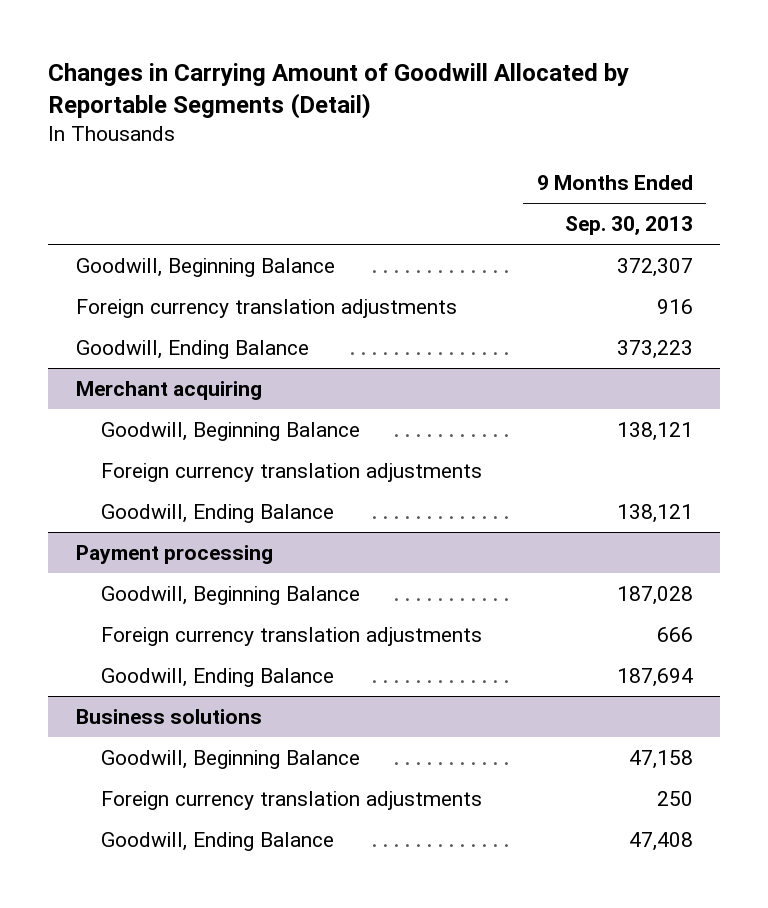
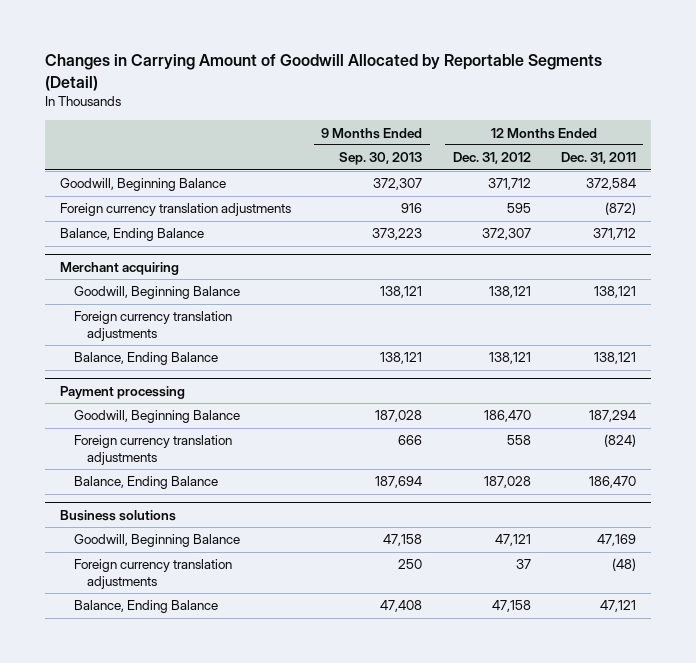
- | 9 Months Ended Sep. 30, 2013
+ | 9 Months Ended Sep. 30, 2013 | 12 Months Ended Dec. 31, 2012 | 12 Months Ended Dec. 31, 2011
- Goodwill, Ending Balance | 373,223
+ Balance, Ending Balance | 373,223 | 372,307 | 371,712
@ Merchant acquiring
- Goodwill, Ending Balance | 138,121
+ Balance, Ending Balance | 138,121 | 138,121 | 138,121
@ Payment processing
- Goodwill, Ending Balance | 187,694
+ Balance, Ending Balance | 187,694 | 187,028 | 186,470
@ Business solutions
- Goodwill, Ending Balance | 47,408
+ Balance, Ending Balance | 47,408 | 47,158 | 47,121

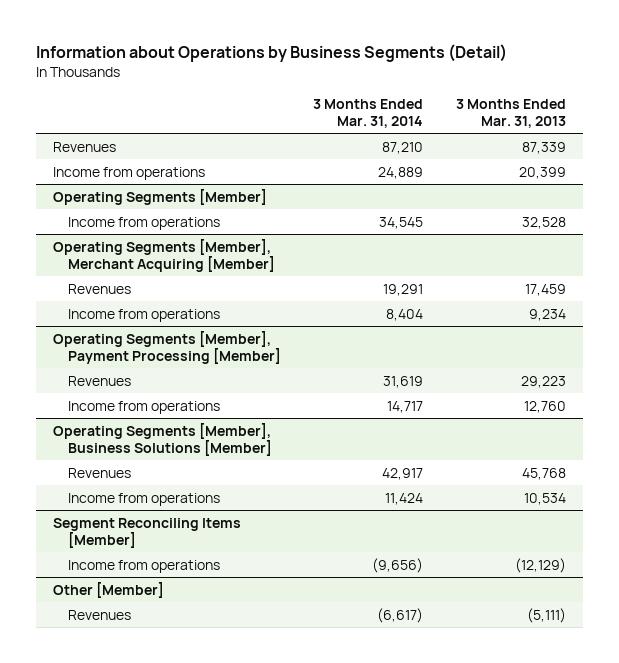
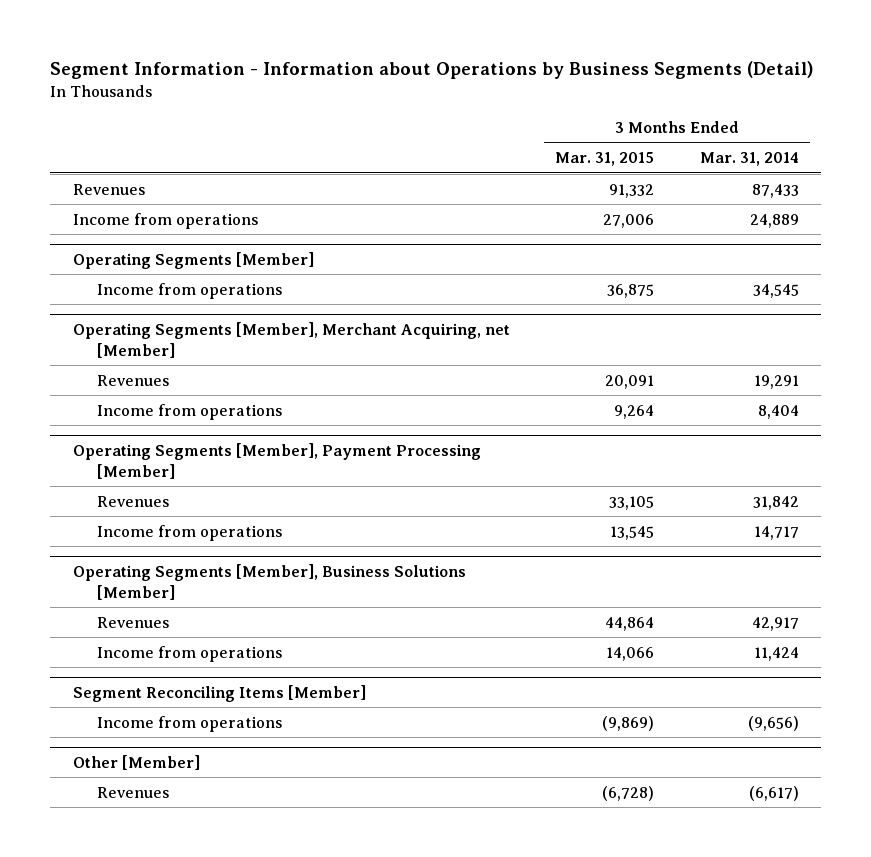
- Information about Operations by Business Segments (Detail)
+ Segment Information - Information about Operations by Business Segments (Detail)
- | 3 Months Ended Mar. 31, 2014 | 3 Months Ended Mar. 31, 2013
+ | 3 Months Ended Mar. 31, 2015 | 3 Months Ended Mar. 31, 2014
- Revenues | 87,210 | 87,339
+ Revenues | 91,332 | 87,433
- Operating Segments [Member], Merchant Acquiring [Member]
+ Operating Segments [Member], Merchant Acquiring, net [Member]
@ Operating Segments [Member], Payment Processing [Member]
- Revenues | 31,619 | 29,223
+ Revenues | 33,105 | 31,842

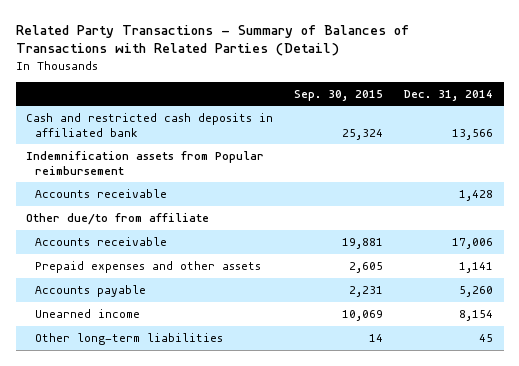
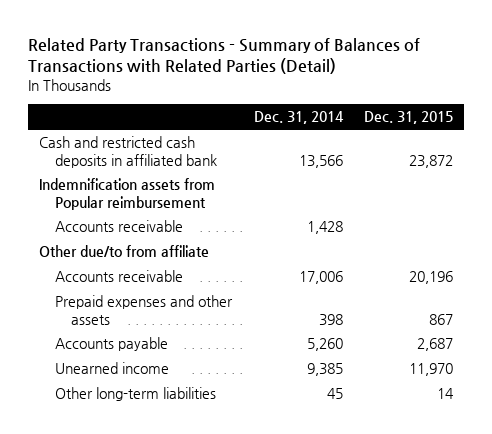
- | Sep. 30, 2015 | Dec. 31, 2014
+ | Dec. 31, 2014 | Dec. 31, 2015
- Prepaid expenses and other assets | 2,605 | 1,141
+ Prepaid expenses and other assets | 398 | 867
- Unearned income | 10,069 | 8,154
+ Unearned income | 9,385 | 11,970

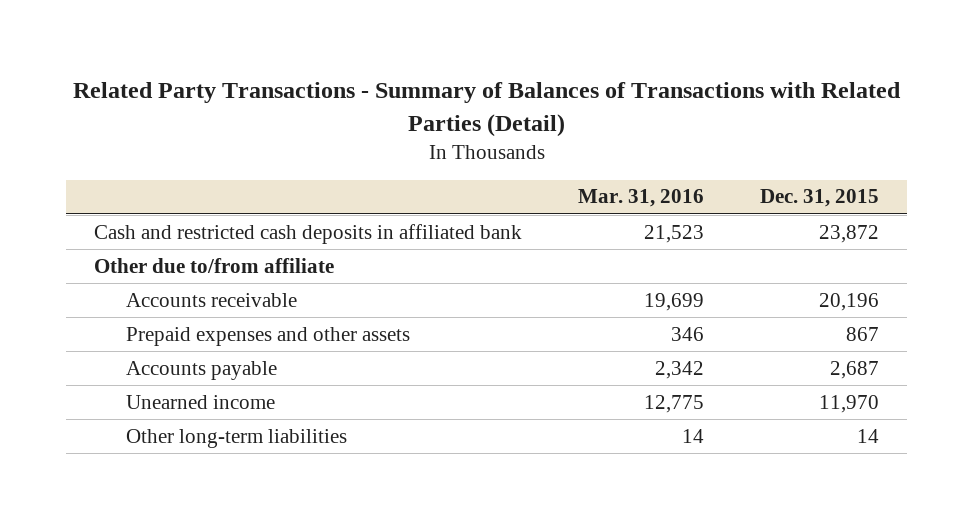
- | Dec. 31, 2014 | Dec. 31, 2015
+ | Mar. 31, 2016 | Dec. 31, 2015
- Indemnification assets from Popular reimbursement
- Accounts receivable | 1,428 |
- Other due/to from affiliate
+ Other due to/from affiliate

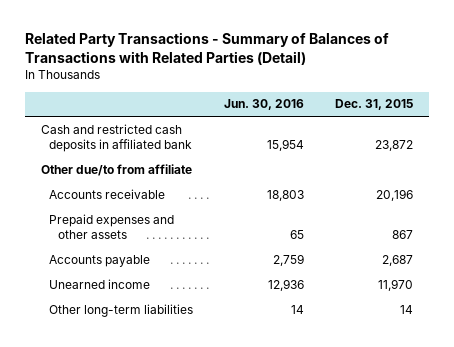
- | Mar. 31, 2016 | Dec. 31, 2015
+ | Jun. 30, 2016 | Dec. 31, 2015
- Other due to/from affiliate
+ Other due/to from affiliate

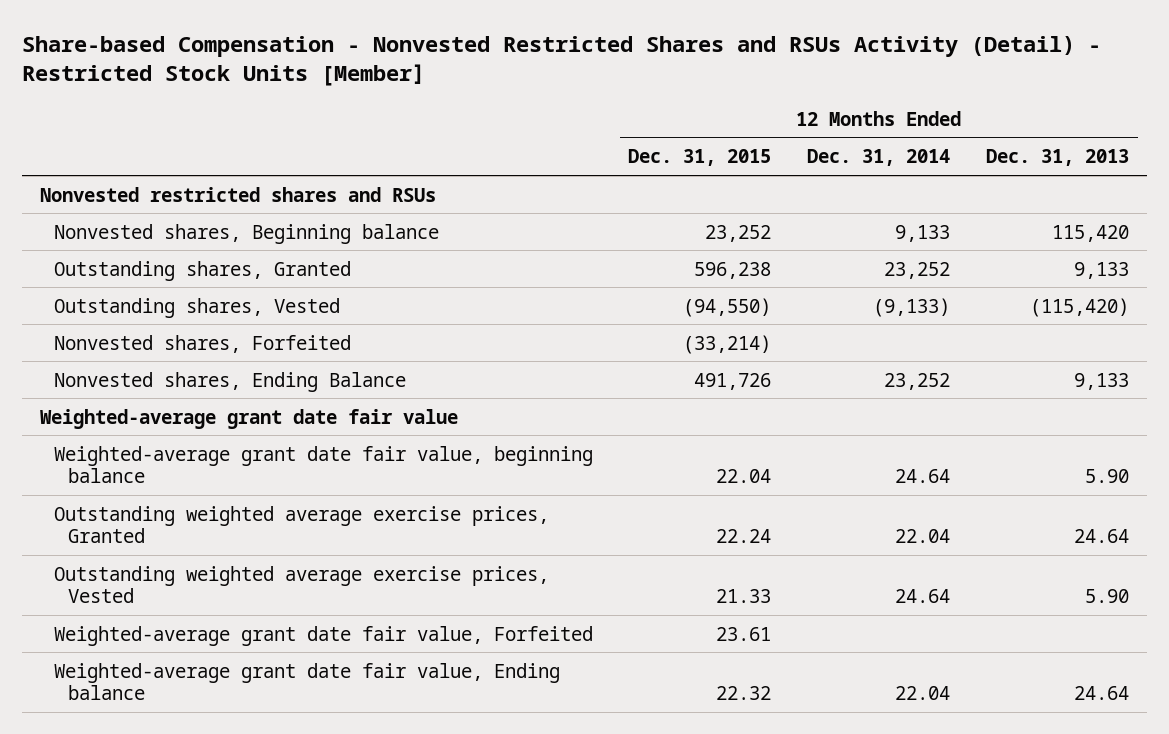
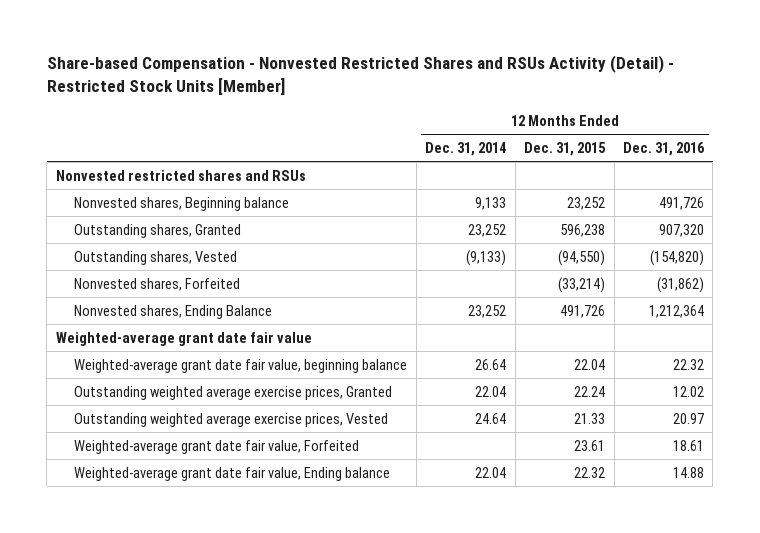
- | 12 Months Ended Dec. 31, 2015 | 12 Months Ended Dec. 31, 2014 | 12 Months Ended Dec. 31, 2013
+ | 12 Months Ended Dec. 31, 2014 | 12 Months Ended Dec. 31, 2015 | 12 Months Ended Dec. 31, 2016
- Weighted-average grant date fair value, beginning balance | 22.04 | 24.64 | 5.90
+ Weighted-average grant date fair value, beginning balance | 26.64 | 22.04 | 22.32

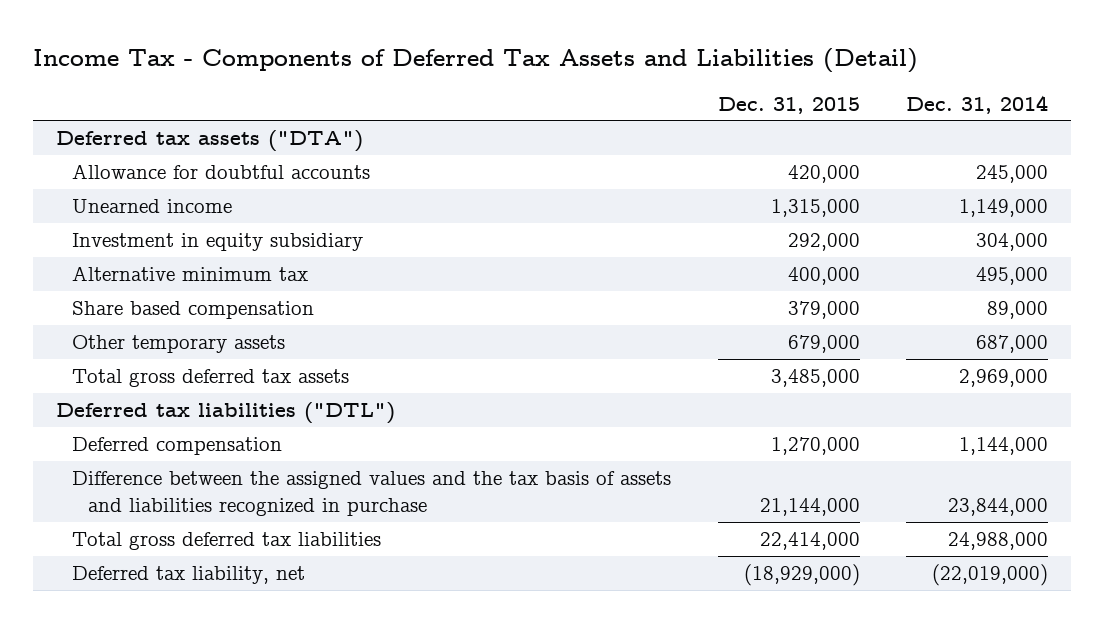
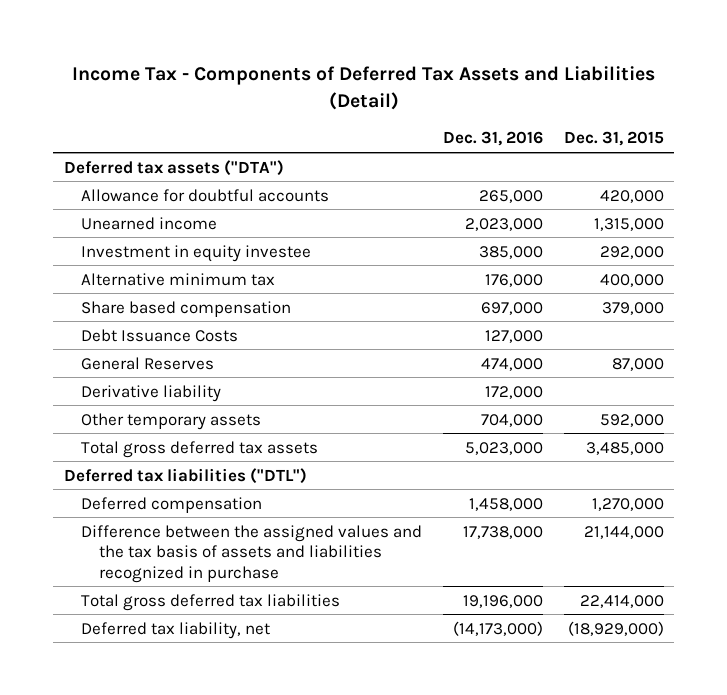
- | Dec. 31, 2015 | Dec. 31, 2014
+ | Dec. 31, 2016 | Dec. 31, 2015
- Investment in equity subsidiary | 292,000 | 304,000
+ Investment in equity investee | 385,000 | 292,000
- Other temporary assets | 679,000 | 687,000
+ Debt Issuance Costs | 127,000 |
+ General Reserves | 474,000 | 87,000
+ Derivative liability | 172,000 |
+ Other temporary assets | 704,000 | 592,000

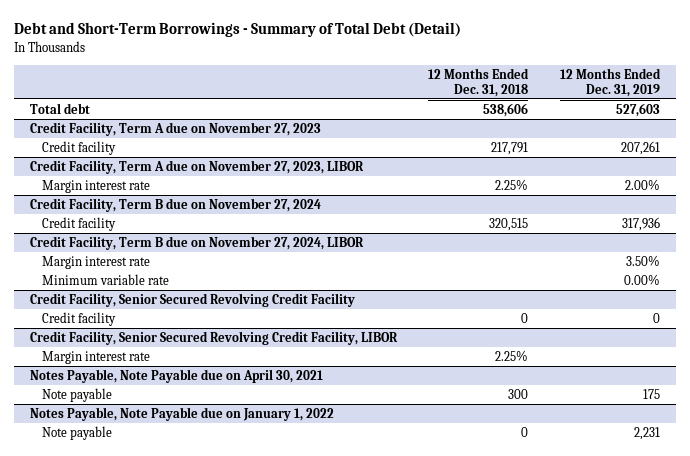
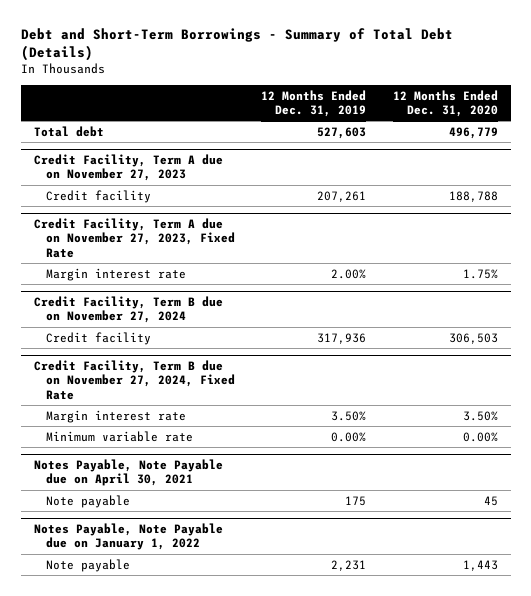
- Debt and Short-Term Borrowings - Summary of Total Debt (Detail)
+ Debt and Short-Term Borrowings - Summary of Total Debt (Details)
- | 12 Months Ended Dec. 31, 2018 | 12 Months Ended Dec. 31, 2019
+ | 12 Months Ended Dec. 31, 2019 | 12 Months Ended Dec. 31, 2020
- Credit Facility, Term A due on November 27, 2023, LIBOR
+ Credit Facility, Term A due on November 27, 2023, Fixed Rate
- Credit Facility, Term B due on November 27, 2024, LIBOR
+ Credit Facility, Term B due on November 27, 2024, Fixed Rate
- Credit Facility, Senior Secured Revolving Credit Facility
- Credit facility | 0 | 0
- Credit Facility, Senior Secured Revolving Credit Facility, LIBOR
- Margin interest rate | 2.25% |

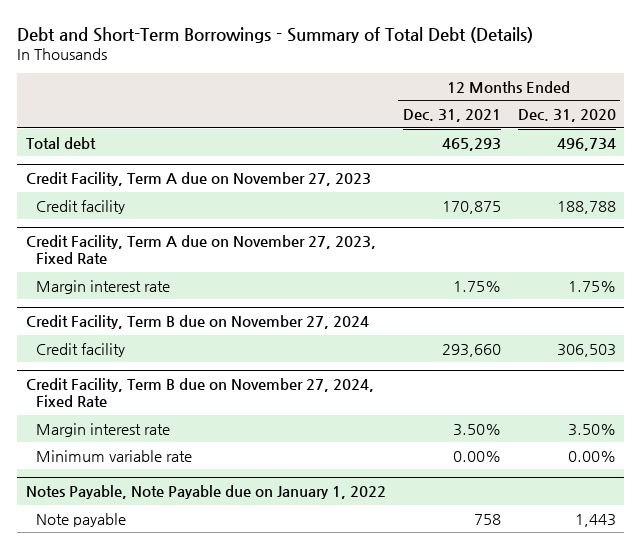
- | 12 Months Ended Dec. 31, 2019 | 12 Months Ended Dec. 31, 2020
+ | 12 Months Ended Dec. 31, 2021 | 12 Months Ended Dec. 31, 2020
- Total debt | 527,603 | 496,779
+ Total debt | 465,293 | 496,734
- Notes Payable, Note Payable due on April 30, 2021
- Note payable | 175 | 45

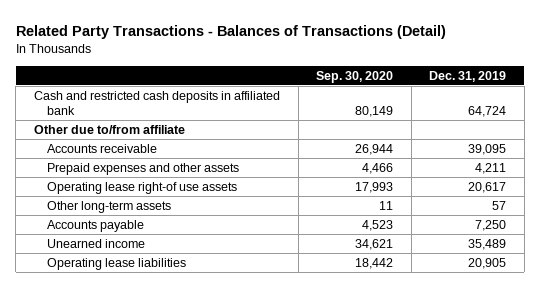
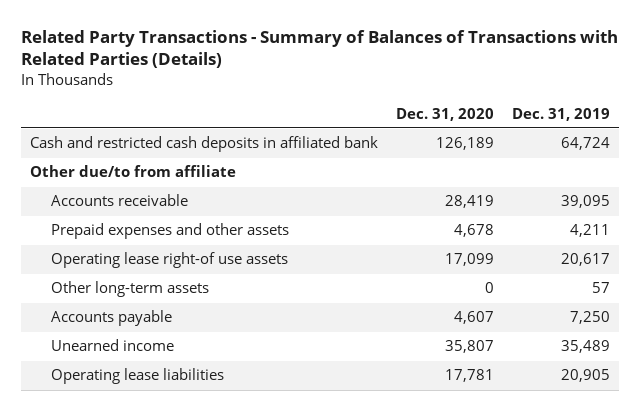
- Related Party Transactions - Balances of Transactions (Detail)
+ Related Party Transactions - Summary of Balances of Transactions with Related Parties (Details)
- | Sep. 30, 2020 | Dec. 31, 2019
+ | Dec. 31, 2020 | Dec. 31, 2019
- Other due to/from affiliate
+ Other due/to from affiliate

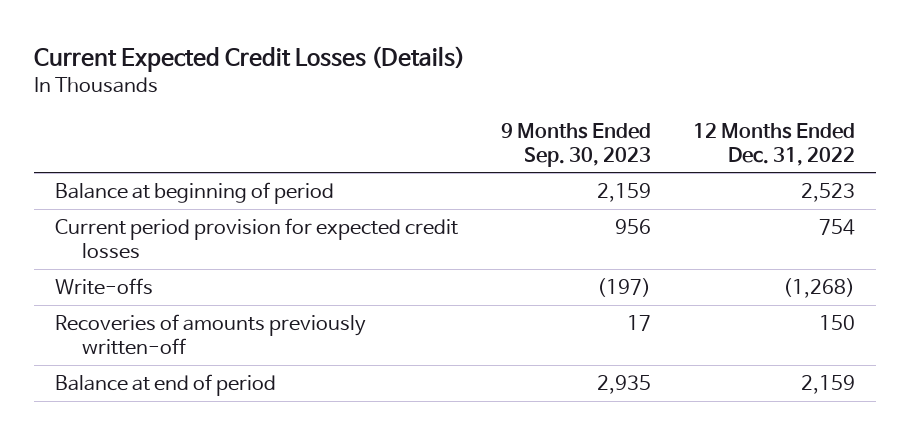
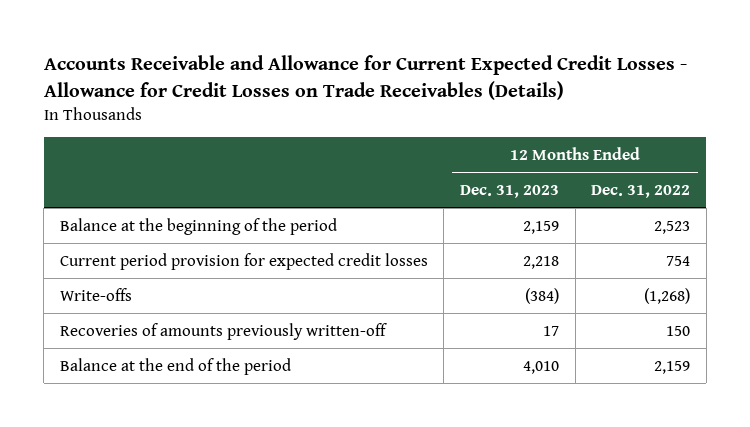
- Current Expected Credit Losses (Details)
+ Accounts Receivable and Allowance for Current Expected Credit Losses - Allowance for Credit Losses on Trade Receivables (Details)
- | 9 Months Ended Sep. 30, 2023 | 12 Months Ended Dec. 31, 2022
+ | 12 Months Ended Dec. 31, 2023 | 12 Months Ended Dec. 31, 2022
- Balance at beginning of period | 2,159 | 2,523
+ Balance at the beginning of the period | 2,159 | 2,523
- Balance at end of period | 2,935 | 2,159
+ Balance at the end of the period | 4,010 | 2,159

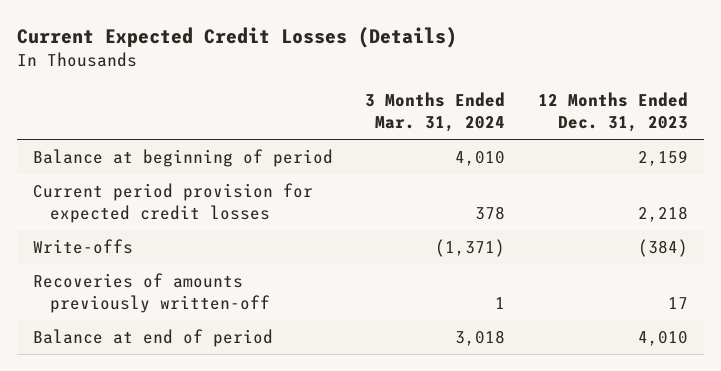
- Accounts Receivable and Allowance for Current Expected Credit Losses - Allowance for Credit Losses on Trade Receivables (Details)
+ Current Expected Credit Losses (Details)
- | 12 Months Ended Dec. 31, 2023 | 12 Months Ended Dec. 31, 2022
+ | 3 Months Ended Mar. 31, 2024 | 12 Months Ended Dec. 31, 2023
- Balance at the beginning of the period | 2,159 | 2,523
+ Balance at beginning of period | 4,010 | 2,159
- Balance at the end of the period | 4,010 | 2,159
+ Balance at end of period | 3,018 | 4,010

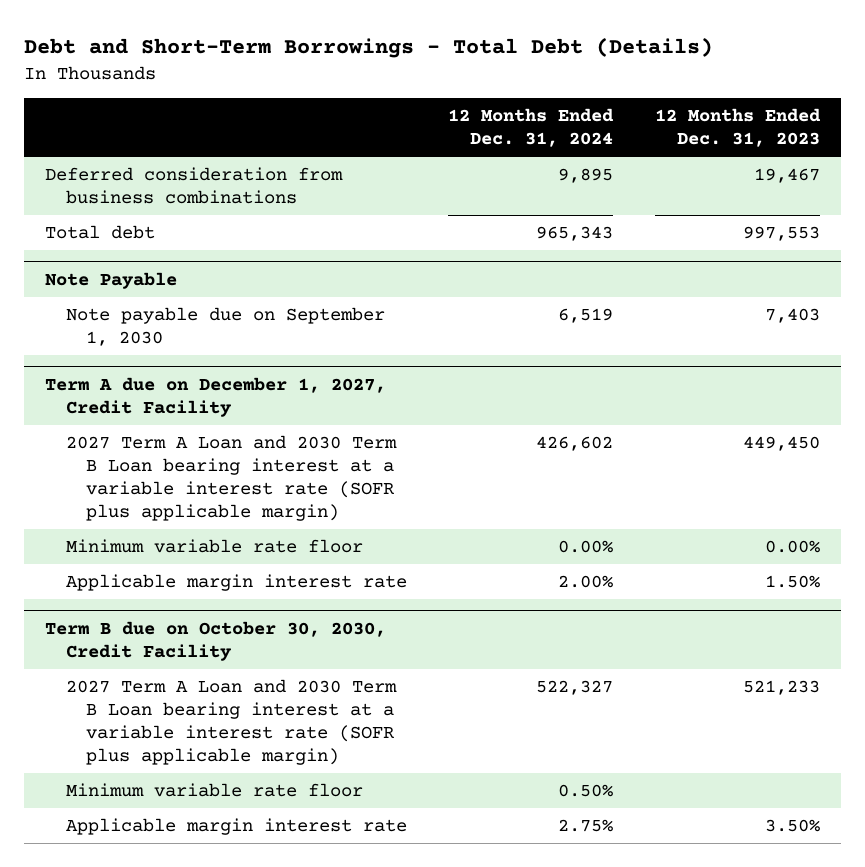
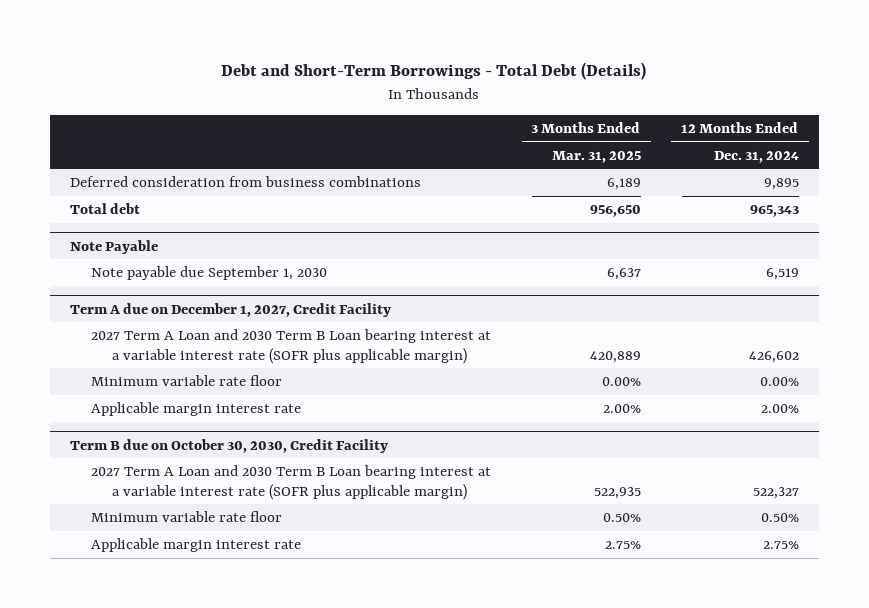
- | 12 Months Ended Dec. 31, 2024 | 12 Months Ended Dec. 31, 2023
+ | 3 Months Ended Mar. 31, 2025 | 12 Months Ended Dec. 31, 2024
@ Note Payable
- Note payable due on September 1, 2030 | 6,519 | 7,403
+ Note payable due September 1, 2030 | 6,637 | 6,519

